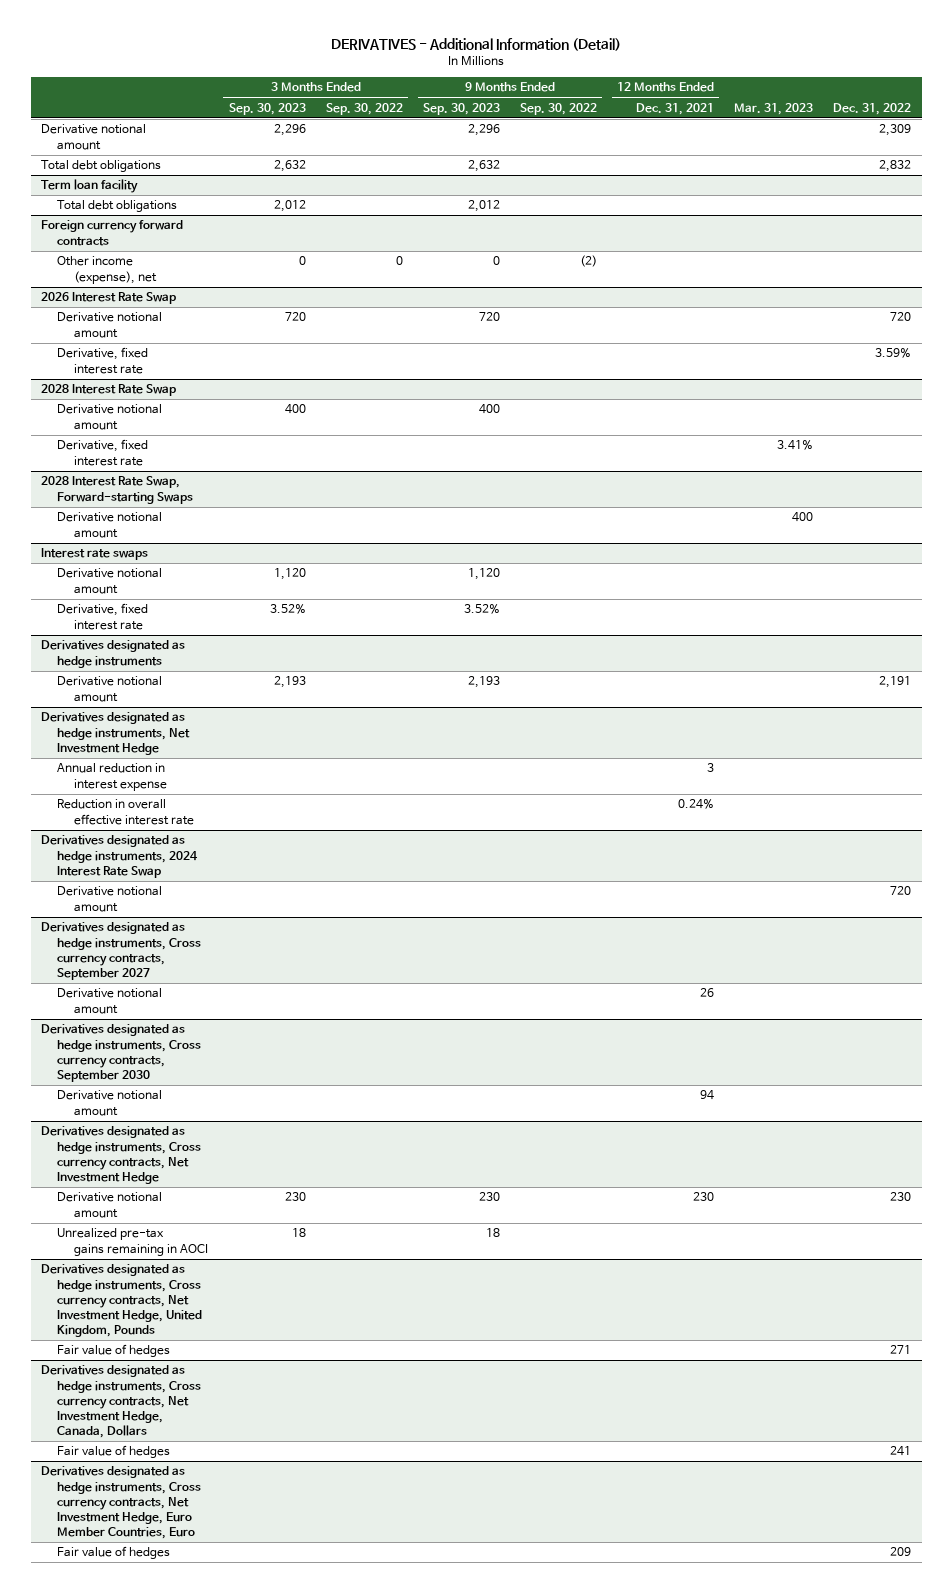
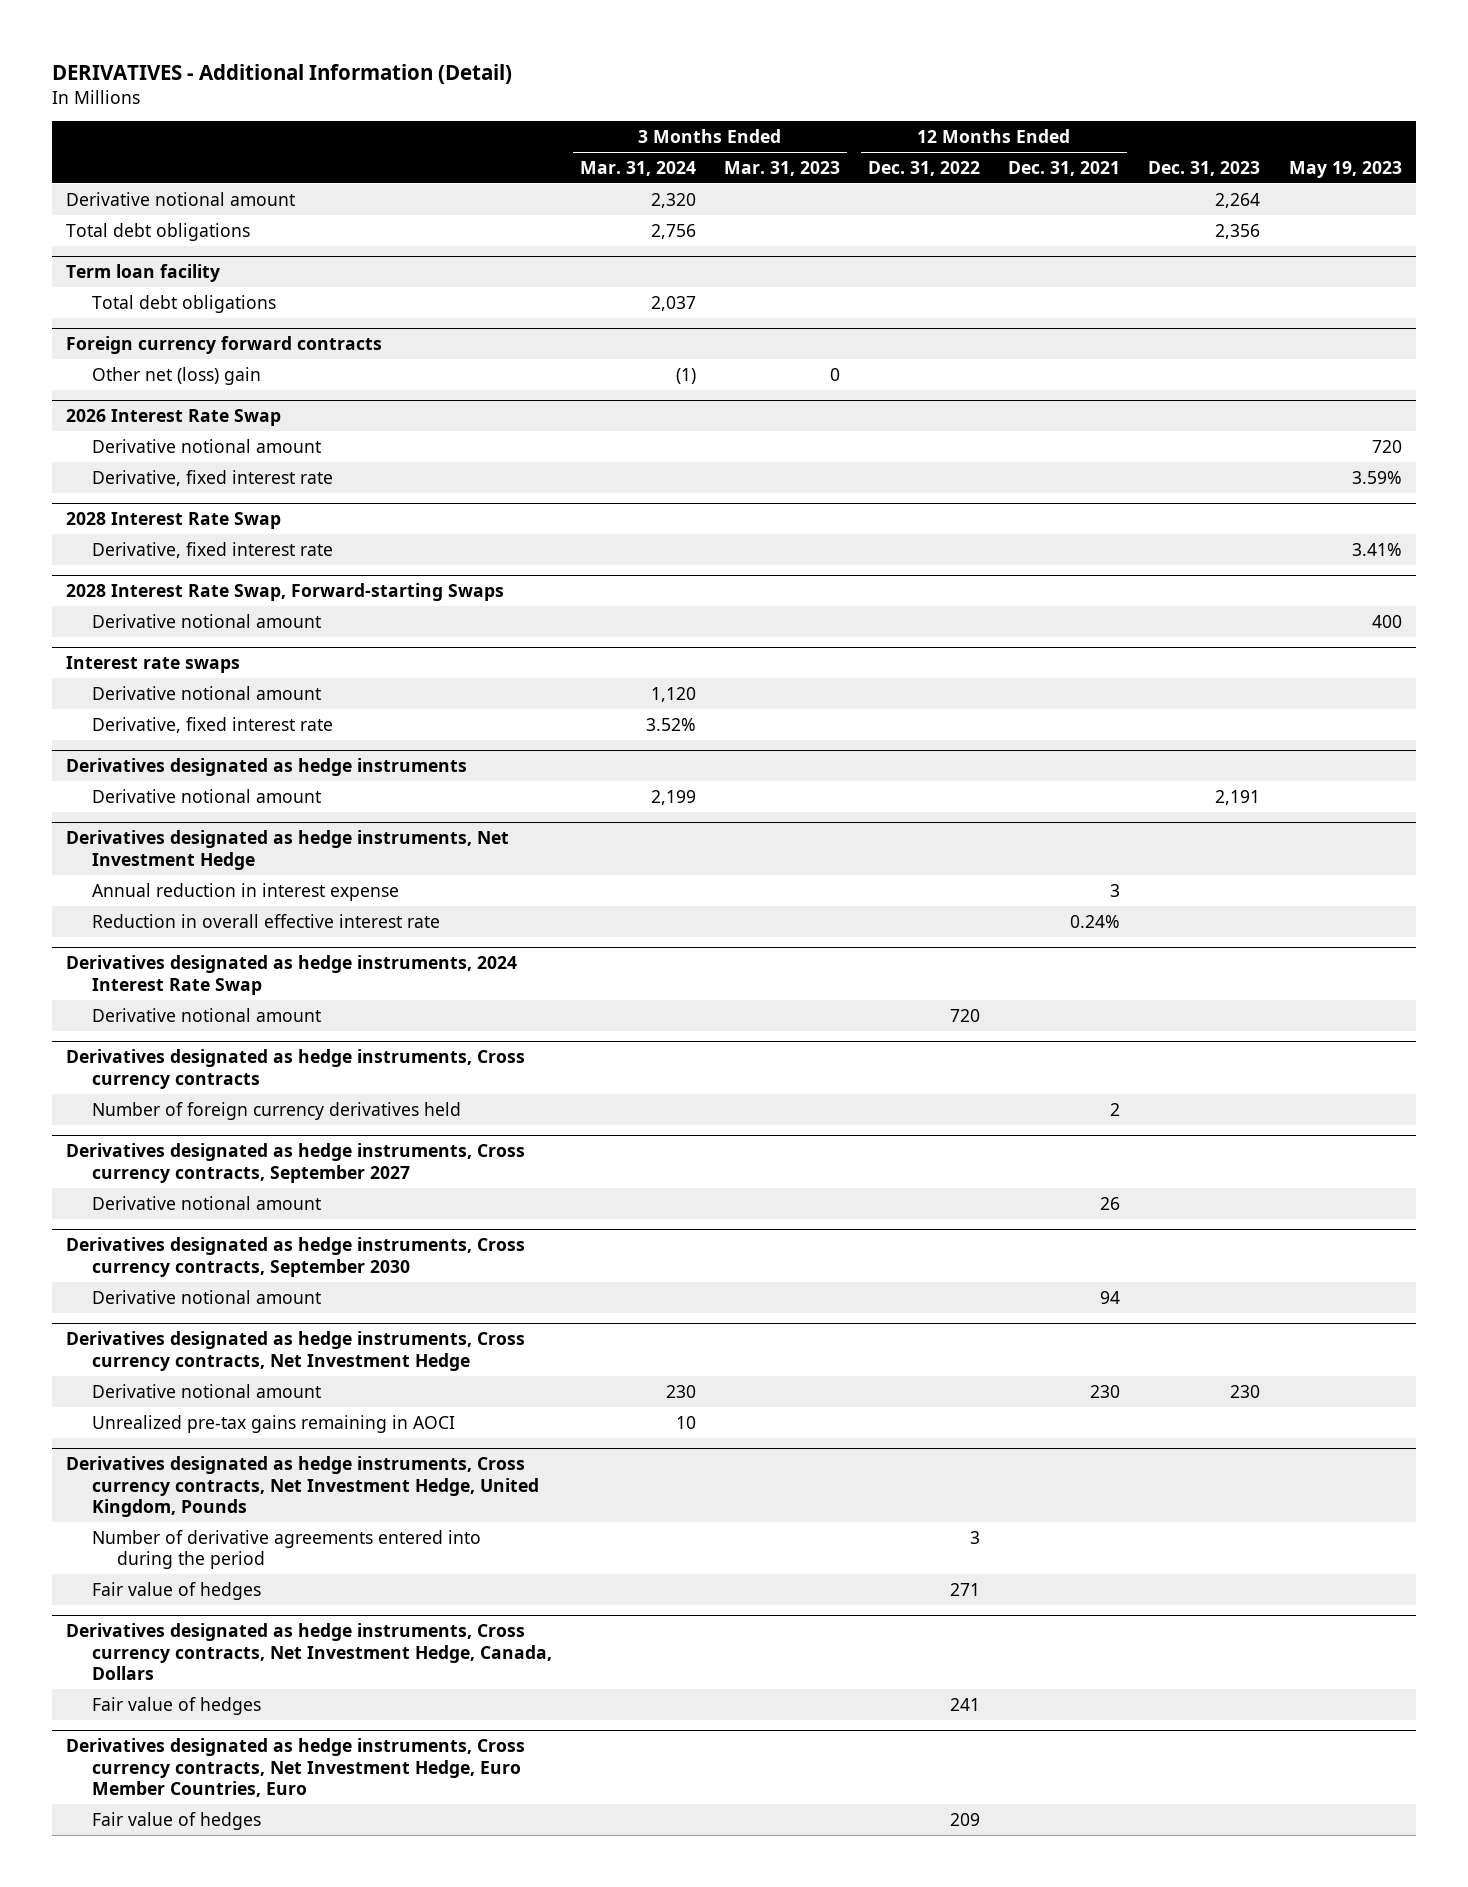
- | 3 Months Ended Sep. 30, 2023 | 3 Months Ended Sep. 30, 2022 | 9 Months Ended Sep. 30, 2023 | 9 Months Ended Sep. 30, 2022 | 12 Months Ended Dec. 31, 2021 | Mar. 31, 2023 | Dec. 31, 2022
+ | 3 Months Ended Mar. 31, 2024 | 3 Months Ended Mar. 31, 2023 | 12 Months Ended Dec. 31, 2022 | 12 Months Ended Dec. 31, 2021 | Dec. 31, 2023 | May 19, 2023
@ Foreign currency forward contracts
- Other income (expense), net | 0 | 0 | 0 | (2) | | |
+ Other net (loss) gain | (1) | 0 | | | |
@ 2028 Interest Rate Swap
- Derivative notional amount | 400 | | 400 | | | |
+ Derivatives designated as hedge instruments, Cross currency contracts
+ Number of foreign currency derivatives held | | | | 2 | |
@ Derivatives designated as hedge instruments, Cross currency contracts, Net Investment Hedge, United Kingdom, Pounds
+ Number of derivative agreements entered into during the period | | | 3 | | |

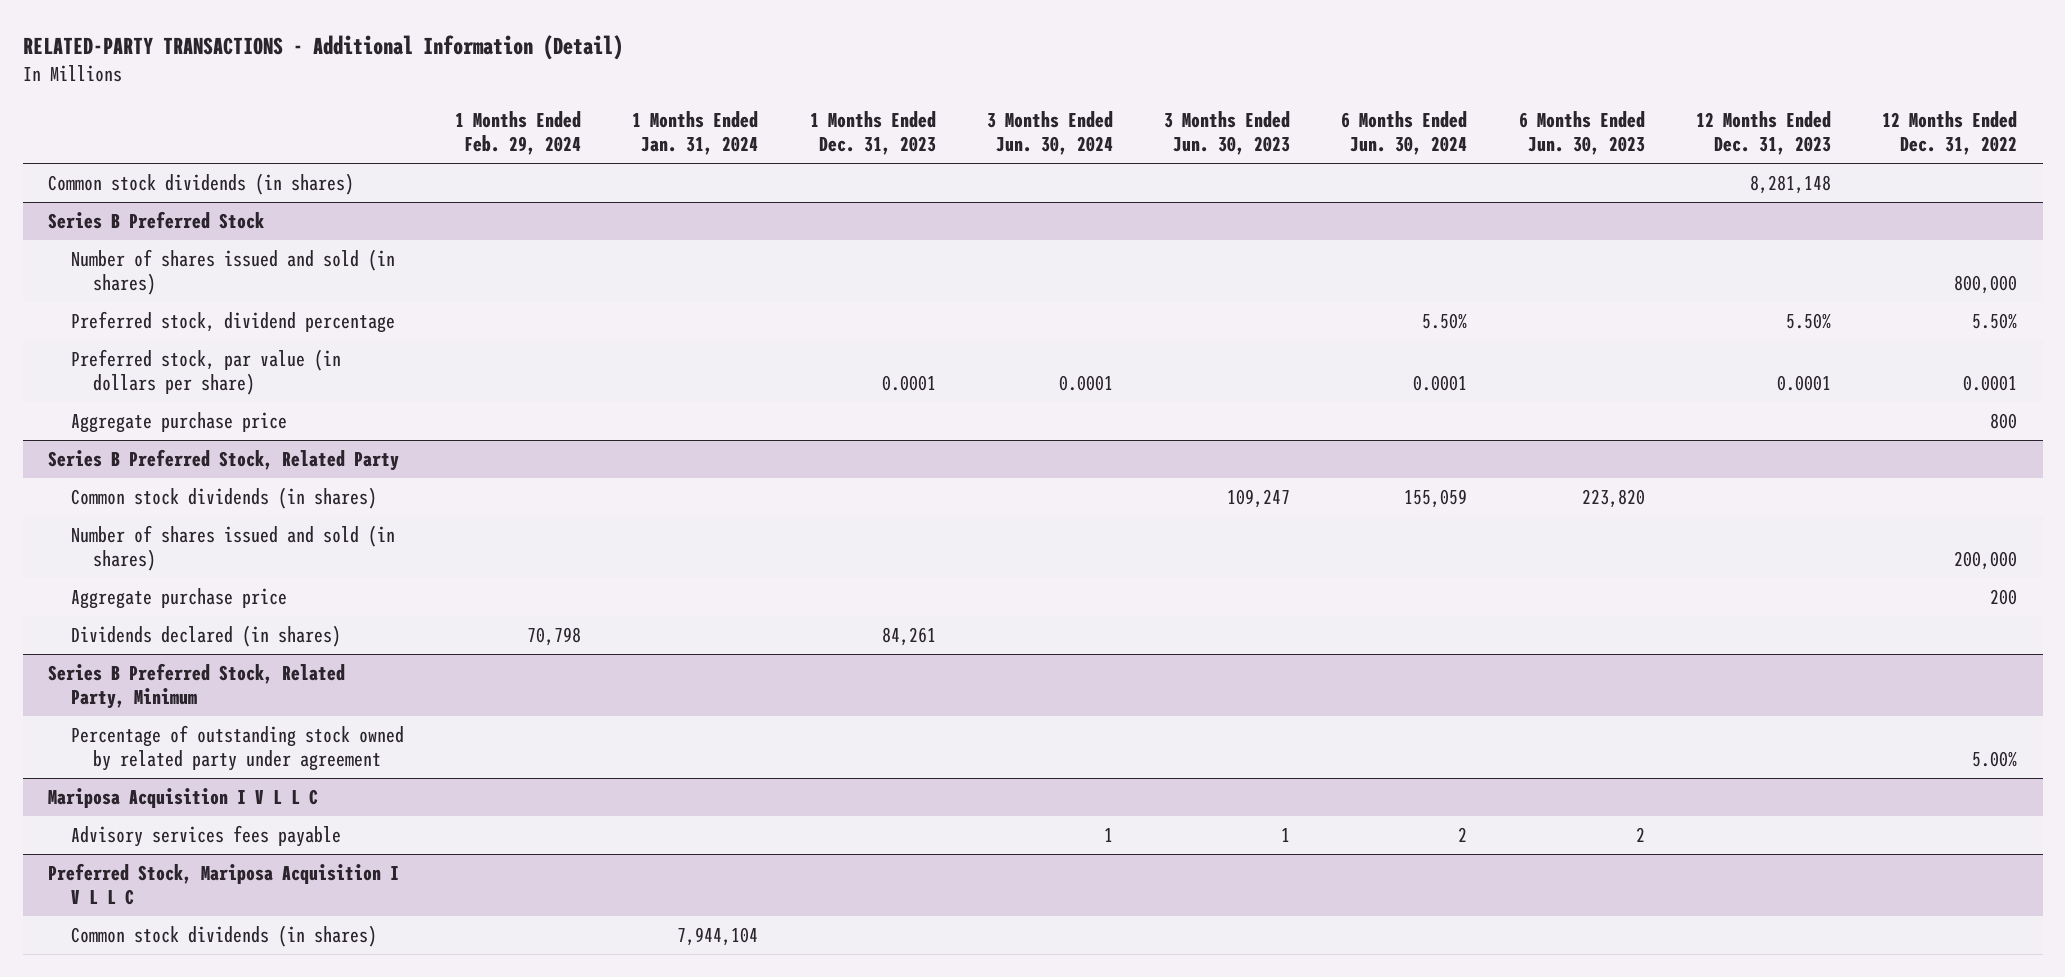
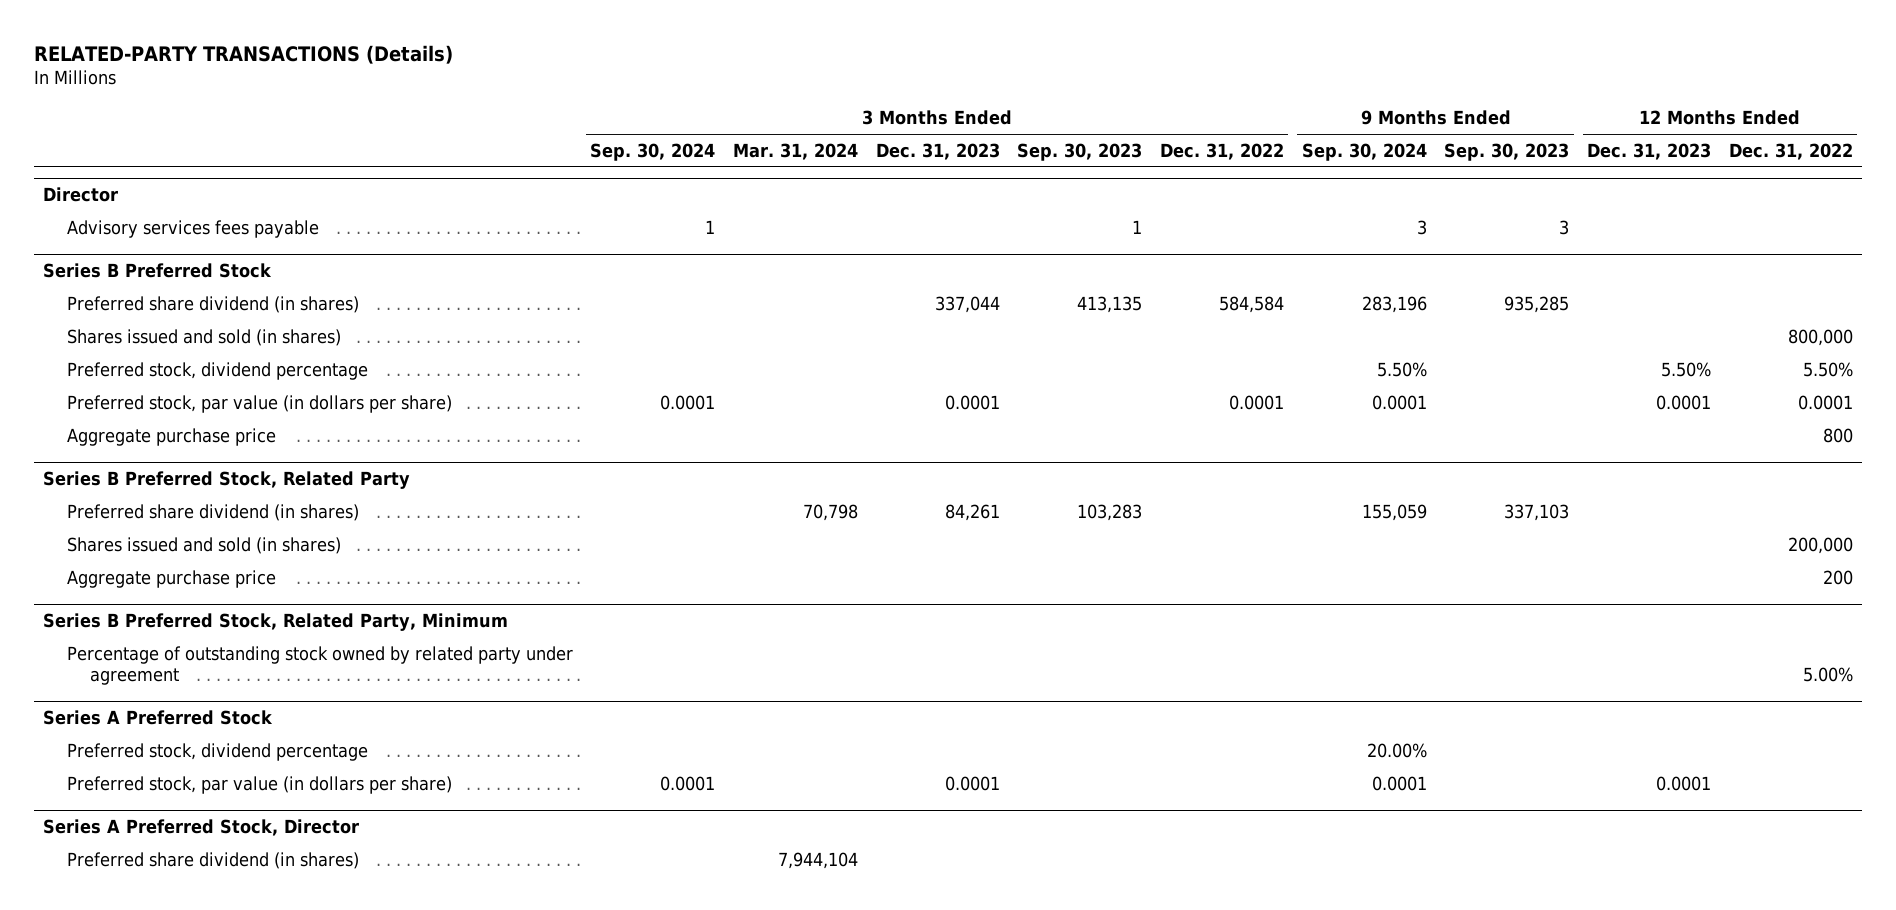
- RELATED-PARTY TRANSACTIONS - Additional Information (Detail)
+ RELATED-PARTY TRANSACTIONS (Details)
- | 1 Months Ended Feb. 29, 2024 | 1 Months Ended Jan. 31, 2024 | 1 Months Ended Dec. 31, 2023 | 3 Months Ended Jun. 30, 2024 | 3 Months Ended Jun. 30, 2023 | 6 Months Ended Jun. 30, 2024 | 6 Months Ended Jun. 30, 2023 | 12 Months Ended Dec. 31, 2023 | 12 Months Ended Dec. 31, 2022
+ | 3 Months Ended Sep. 30, 2024 | 3 Months Ended Mar. 31, 2024 | 3 Months Ended Dec. 31, 2023 | 3 Months Ended Sep. 30, 2023 | 3 Months Ended Dec. 31, 2022 | 9 Months Ended Sep. 30, 2024 | 9 Months Ended Sep. 30, 2023 | 12 Months Ended Dec. 31, 2023 | 12 Months Ended Dec. 31, 2022
- Common stock dividends (in shares) | | | | | | | | 8,281,148 |
+ Director
+ Advisory services fees payable | 1 | | | 1 | | 3 | 3 | |
@ Series B Preferred Stock
- Number of shares issued and sold (in shares) | | | | | | | | | 800,000
+ Preferred share dividend (in shares) | | | 337,044 | 413,135 | 584,584 | 283,196 | 935,285 | |
+ Shares issued and sold (in shares) | | | | | | | | | 800,000
@ Series B Preferred Stock, Related Party
- Common stock dividends (in shares) | | | | | 109,247 | 155,059 | 223,820 | |
- Number of shares issued and sold (in shares) | | | | | | | | | 200,000
+ Preferred share dividend (in shares) | | 70,798 | 84,261 | 103,283 | | 155,059 | 337,103 | |
+ Shares issued and sold (in shares) | | | | | | | | | 200,000
- Dividends declared (in shares) | 70,798 | | 84,261 | | | | | |
- Mariposa Acquisition I V L L C
- Advisory services fees payable | | | | 1 | 1 | 2 | 2 | |
- Preferred Stock, Mariposa Acquisition I V L L C
- Common stock dividends (in shares) | | 7,944,104 | | | | | | |
+ Series A Preferred Stock
+ Preferred stock, dividend percentage | | | | | | 20.00% | | |
+ Preferred stock, par value (in dollars per share) | 0.0001 | | 0.0001 | | | 0.0001 | | 0.0001 |
+ Series A Preferred Stock, Director
+ Preferred share dividend (in shares) | | 7,944,104 | | | | | | |

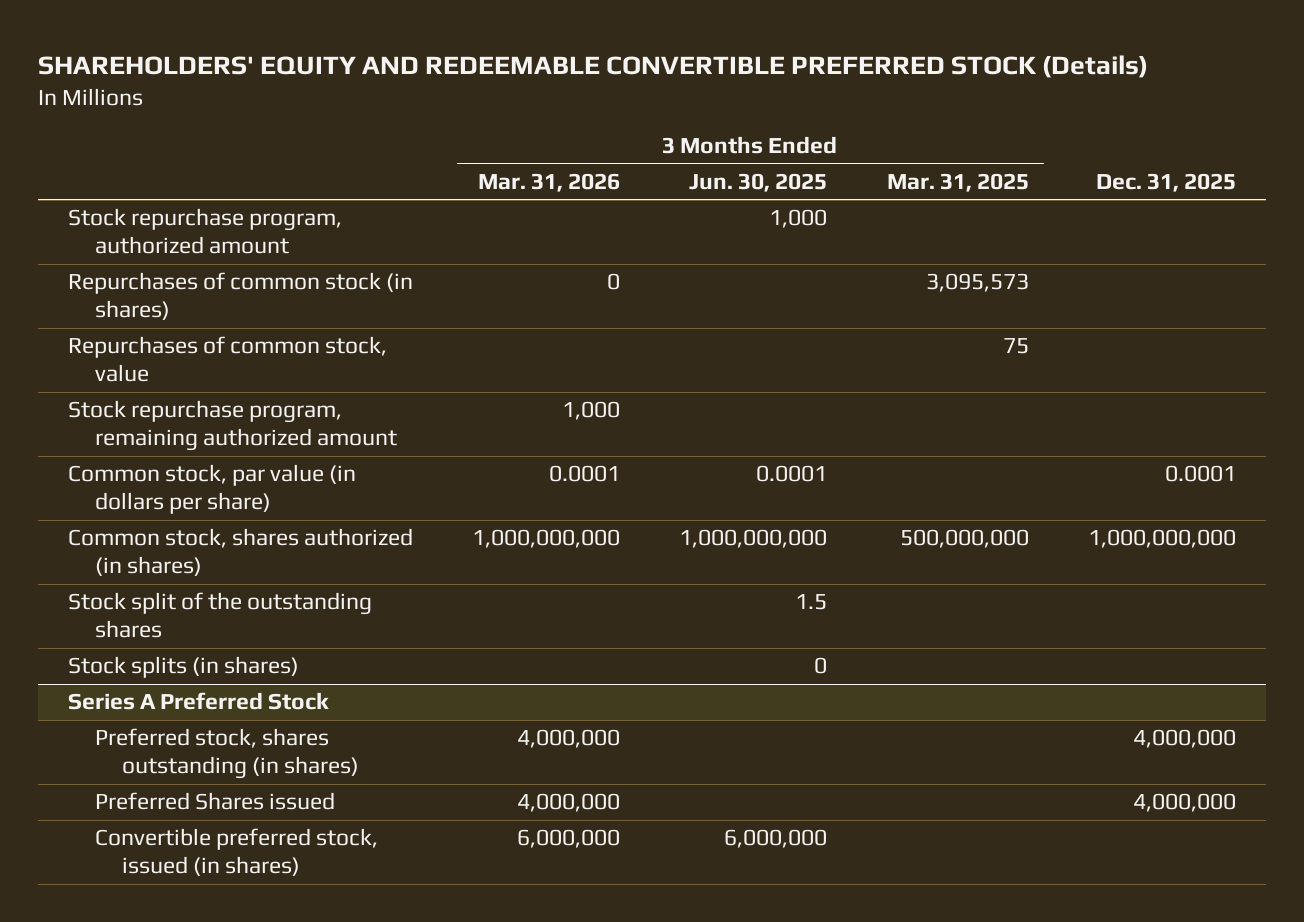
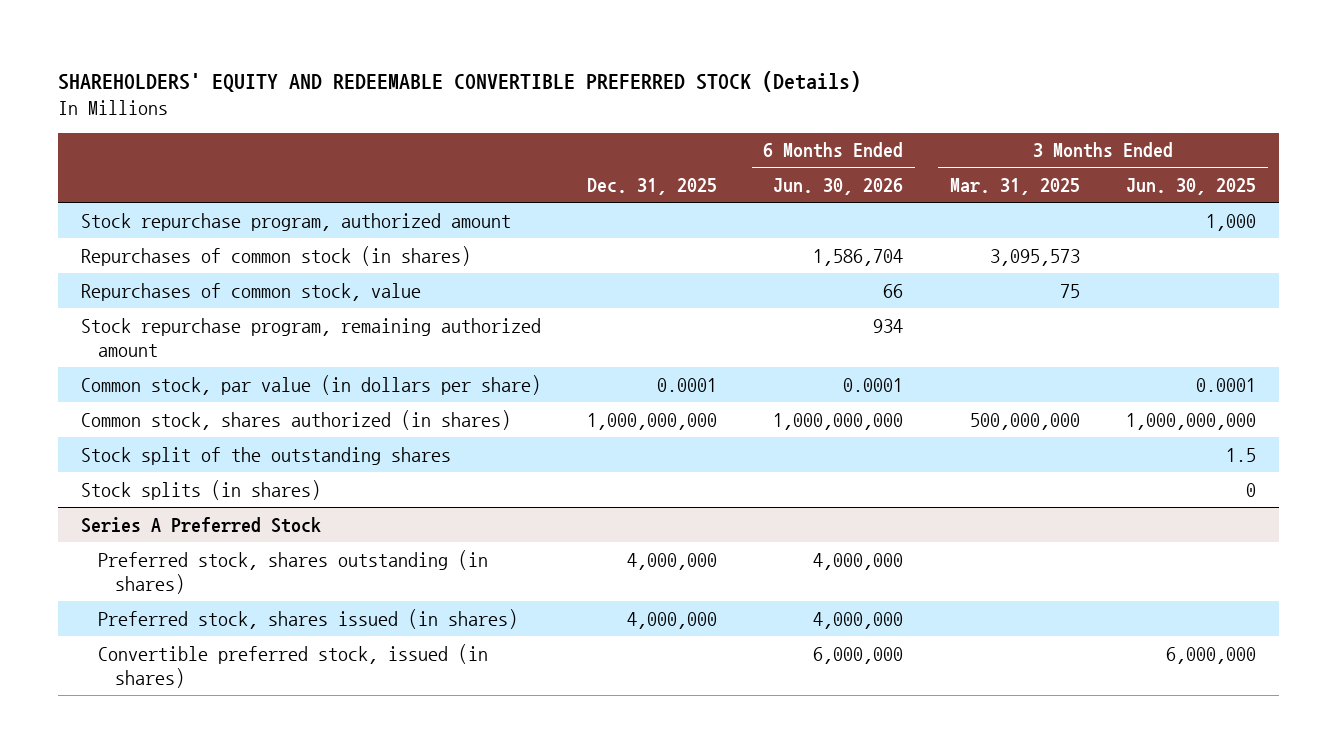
- | 3 Months Ended Mar. 31, 2026 | 3 Months Ended Jun. 30, 2025 | 3 Months Ended Mar. 31, 2025 | Dec. 31, 2025
+ | Dec. 31, 2025 | 6 Months Ended Jun. 30, 2026 | 3 Months Ended Mar. 31, 2025 | 3 Months Ended Jun. 30, 2025
@ Series A Preferred Stock
- Preferred Shares issued | 4,000,000 | | | 4,000,000
+ Preferred stock, shares issued (in shares) | 4,000,000 | 4,000,000 | |

